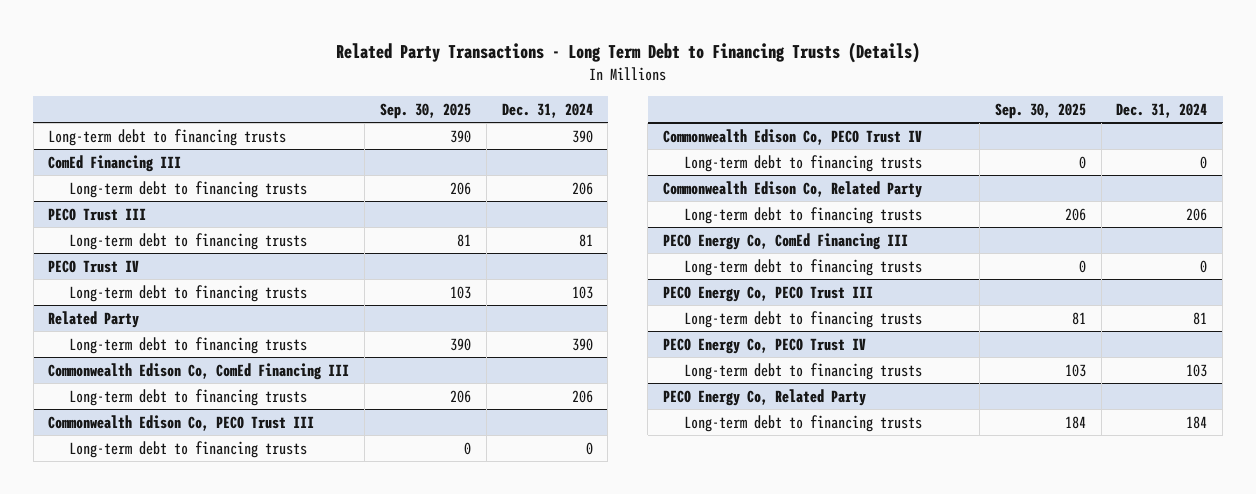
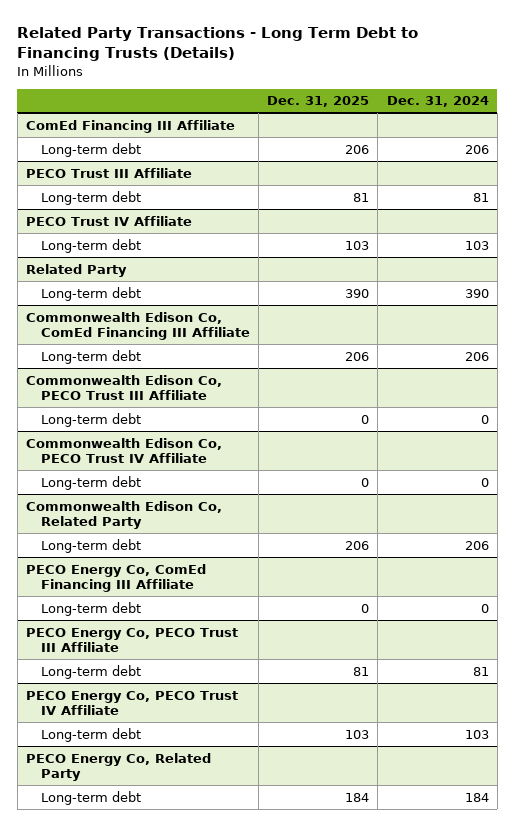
- | Sep. 30, 2025 | Dec. 31, 2024
+ | Dec. 31, 2025 | Dec. 31, 2024
- Long-term debt to financing trusts | 390 | 390
- ComEd Financing III
- Long-term debt to financing trusts | 206 | 206
- PECO Trust III
- Long-term debt to financing trusts | 81 | 81
- PECO Trust IV
- Long-term debt to financing trusts | 103 | 103
+ ComEd Financing III Affiliate
+ Long-term debt | 206 | 206
+ PECO Trust III Affiliate
+ Long-term debt | 81 | 81
+ PECO Trust IV Affiliate
+ Long-term debt | 103 | 103
@ Related Party
- Long-term debt to financing trusts | 390 | 390
- Commonwealth Edison Co, ComEd Financing III
- Long-term debt to financing trusts | 206 | 206
- Commonwealth Edison Co, PECO Trust III
- Long-term debt to financing trusts | 0 | 0
- Commonwealth Edison Co, PECO Trust IV
- Long-term debt to financing trusts | 0 | 0
@ Related Party
+ Long-term debt | 390 | 390
+ Commonwealth Edison Co, ComEd Financing III Affiliate
+ Long-term debt | 206 | 206
+ Commonwealth Edison Co, PECO Trust III Affiliate
+ Long-term debt | 0 | 0
+ Commonwealth Edison Co, PECO Trust IV Affiliate
+ Long-term debt | 0 | 0
@ Commonwealth Edison Co, Related Party
- Long-term debt to financing trusts | 206 | 206
- PECO Energy Co, ComEd Financing III
- Long-term debt to financing trusts | 0 | 0
- PECO Energy Co, PECO Trust III
- Long-term debt to financing trusts | 81 | 81
- PECO Energy Co, PECO Trust IV
- Long-term debt to financing trusts | 103 | 103
@ Commonwealth Edison Co, Related Party
+ Long-term debt | 206 | 206
+ PECO Energy Co, ComEd Financing III Affiliate
+ Long-term debt | 0 | 0
+ PECO Energy Co, PECO Trust III Affiliate
+ Long-term debt | 81 | 81
+ PECO Energy Co, PECO Trust IV Affiliate
+ Long-term debt | 103 | 103
@ PECO Energy Co, Related Party
- Long-term debt to financing trusts | 184 | 184
+ Long-term debt | 184 | 184

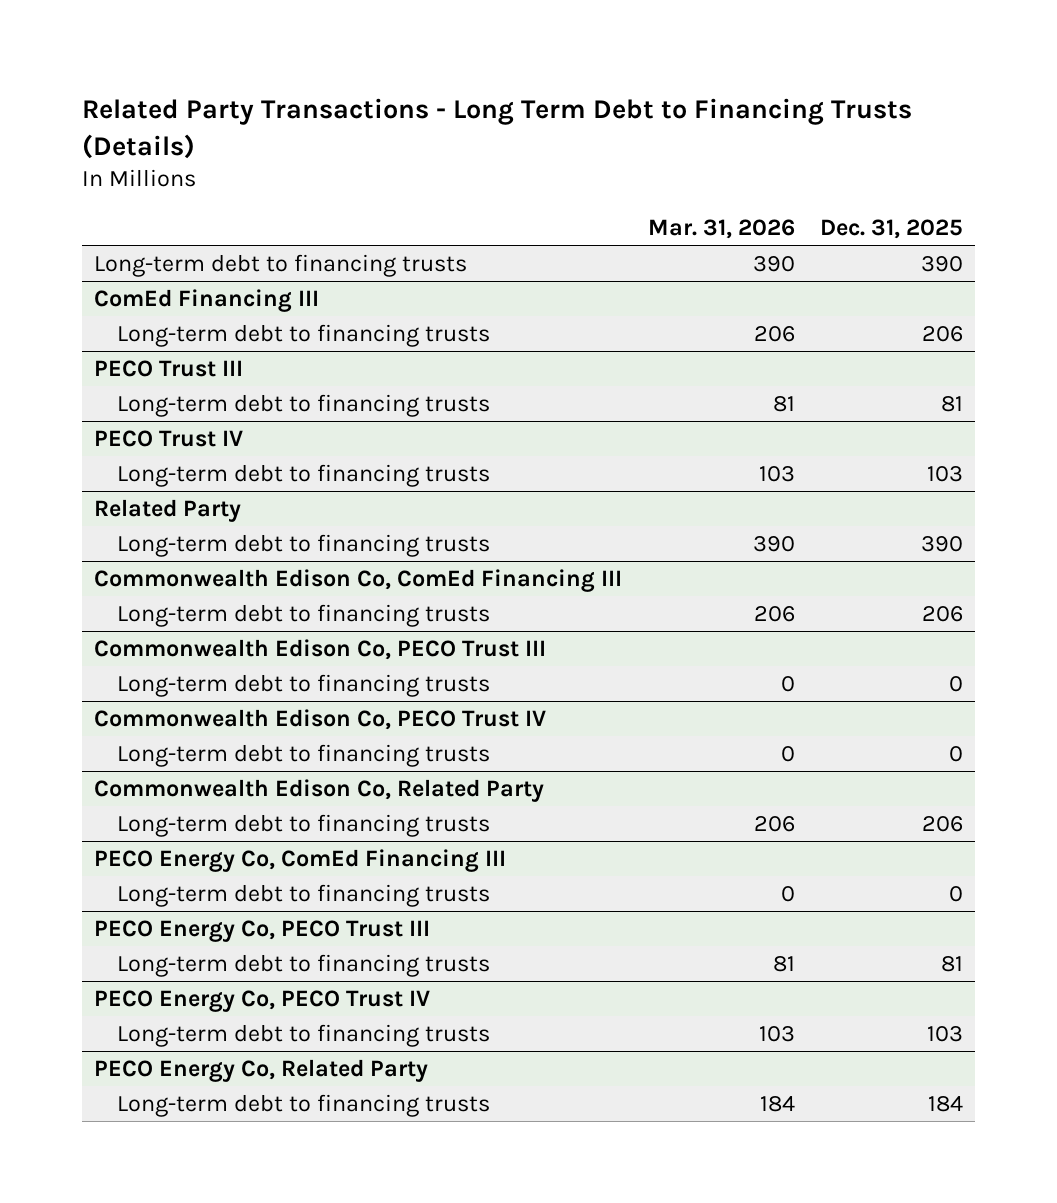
- | Dec. 31, 2025 | Dec. 31, 2024
+ | Mar. 31, 2026 | Dec. 31, 2025
- ComEd Financing III Affiliate
- Long-term debt | 206 | 206
- PECO Trust III Affiliate
- Long-term debt | 81 | 81
- PECO Trust IV Affiliate
- Long-term debt | 103 | 103
+ Long-term debt to financing trusts | 390 | 390
+ ComEd Financing III
+ Long-term debt to financing trusts | 206 | 206
+ PECO Trust III
+ Long-term debt to financing trusts | 81 | 81
+ PECO Trust IV
+ Long-term debt to financing trusts | 103 | 103
@ Related Party
- Long-term debt | 390 | 390
- Commonwealth Edison Co, ComEd Financing III Affiliate
- Long-term debt | 206 | 206
- Commonwealth Edison Co, PECO Trust III Affiliate
- Long-term debt | 0 | 0
- Commonwealth Edison Co, PECO Trust IV Affiliate
- Long-term debt | 0 | 0
@ Related Party
+ Long-term debt to financing trusts | 390 | 390
+ Commonwealth Edison Co, ComEd Financing III
+ Long-term debt to financing trusts | 206 | 206
+ Commonwealth Edison Co, PECO Trust III
+ Long-term debt to financing trusts | 0 | 0
+ Commonwealth Edison Co, PECO Trust IV
+ Long-term debt to financing trusts | 0 | 0
@ Commonwealth Edison Co, Related Party
- Long-term debt | 206 | 206
- PECO Energy Co, ComEd Financing III Affiliate
- Long-term debt | 0 | 0
- PECO Energy Co, PECO Trust III Affiliate
- Long-term debt | 81 | 81
- PECO Energy Co, PECO Trust IV Affiliate
- Long-term debt | 103 | 103
@ Commonwealth Edison Co, Related Party
+ Long-term debt to financing trusts | 206 | 206
+ PECO Energy Co, ComEd Financing III
+ Long-term debt to financing trusts | 0 | 0
+ PECO Energy Co, PECO Trust III
+ Long-term debt to financing trusts | 81 | 81
+ PECO Energy Co, PECO Trust IV
+ Long-term debt to financing trusts | 103 | 103
@ PECO Energy Co, Related Party
- Long-term debt | 184 | 184
+ Long-term debt to financing trusts | 184 | 184

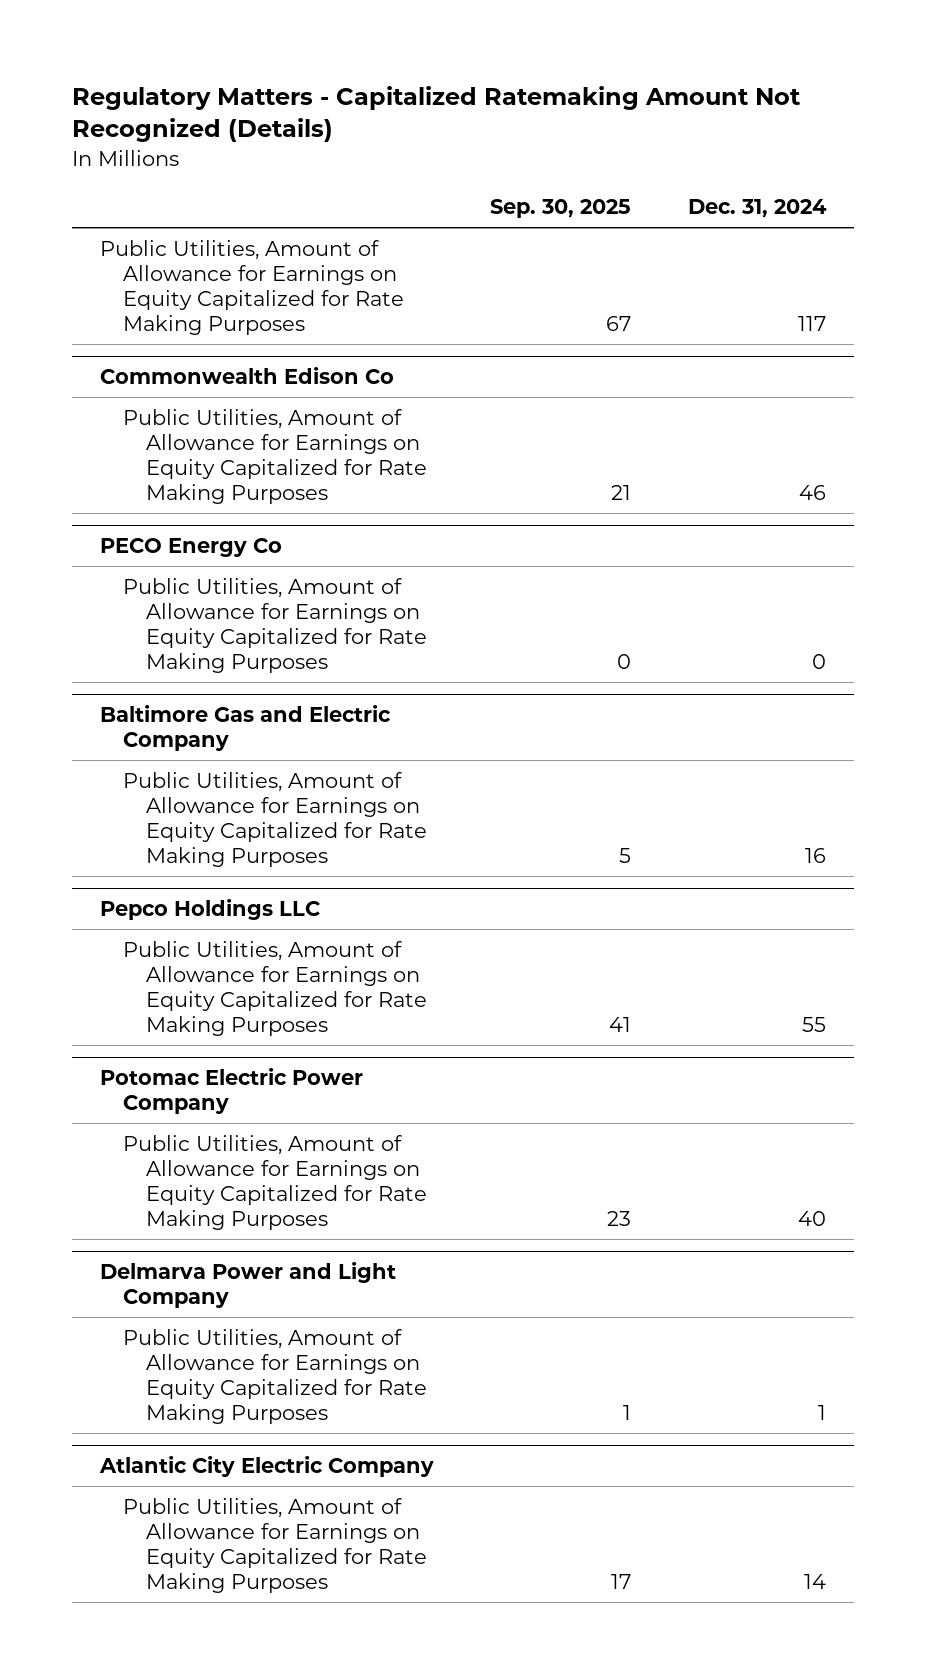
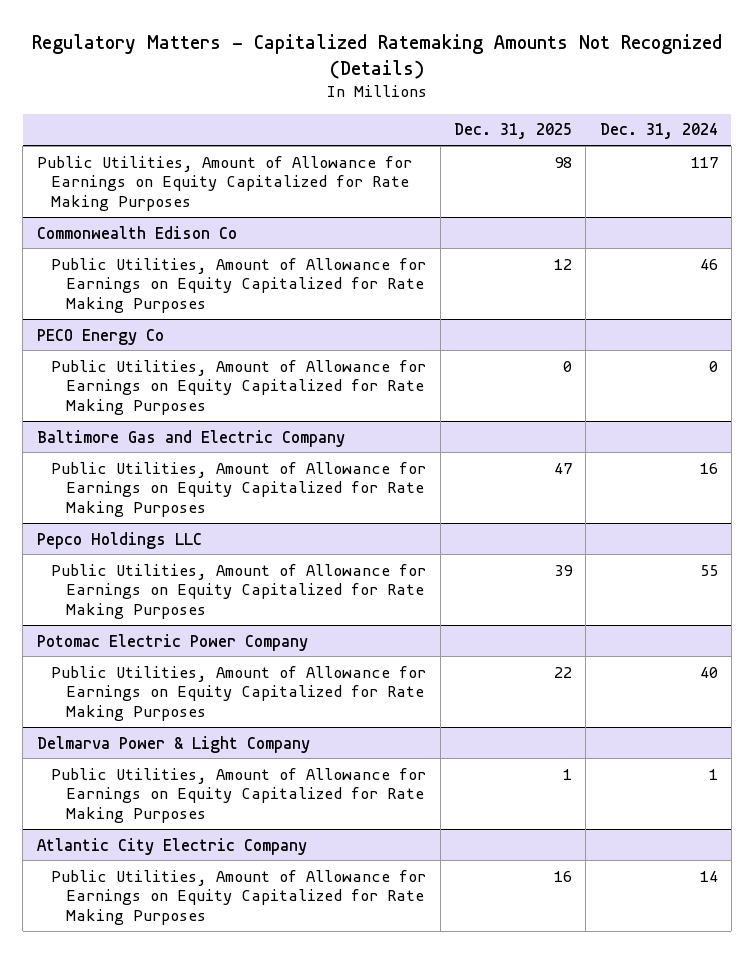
- Regulatory Matters - Capitalized Ratemaking Amount Not Recognized (Details)
+ Regulatory Matters - Capitalized Ratemaking Amounts Not Recognized (Details)
- | Sep. 30, 2025 | Dec. 31, 2024
+ | Dec. 31, 2025 | Dec. 31, 2024
- Delmarva Power and Light Company
+ Delmarva Power & Light Company

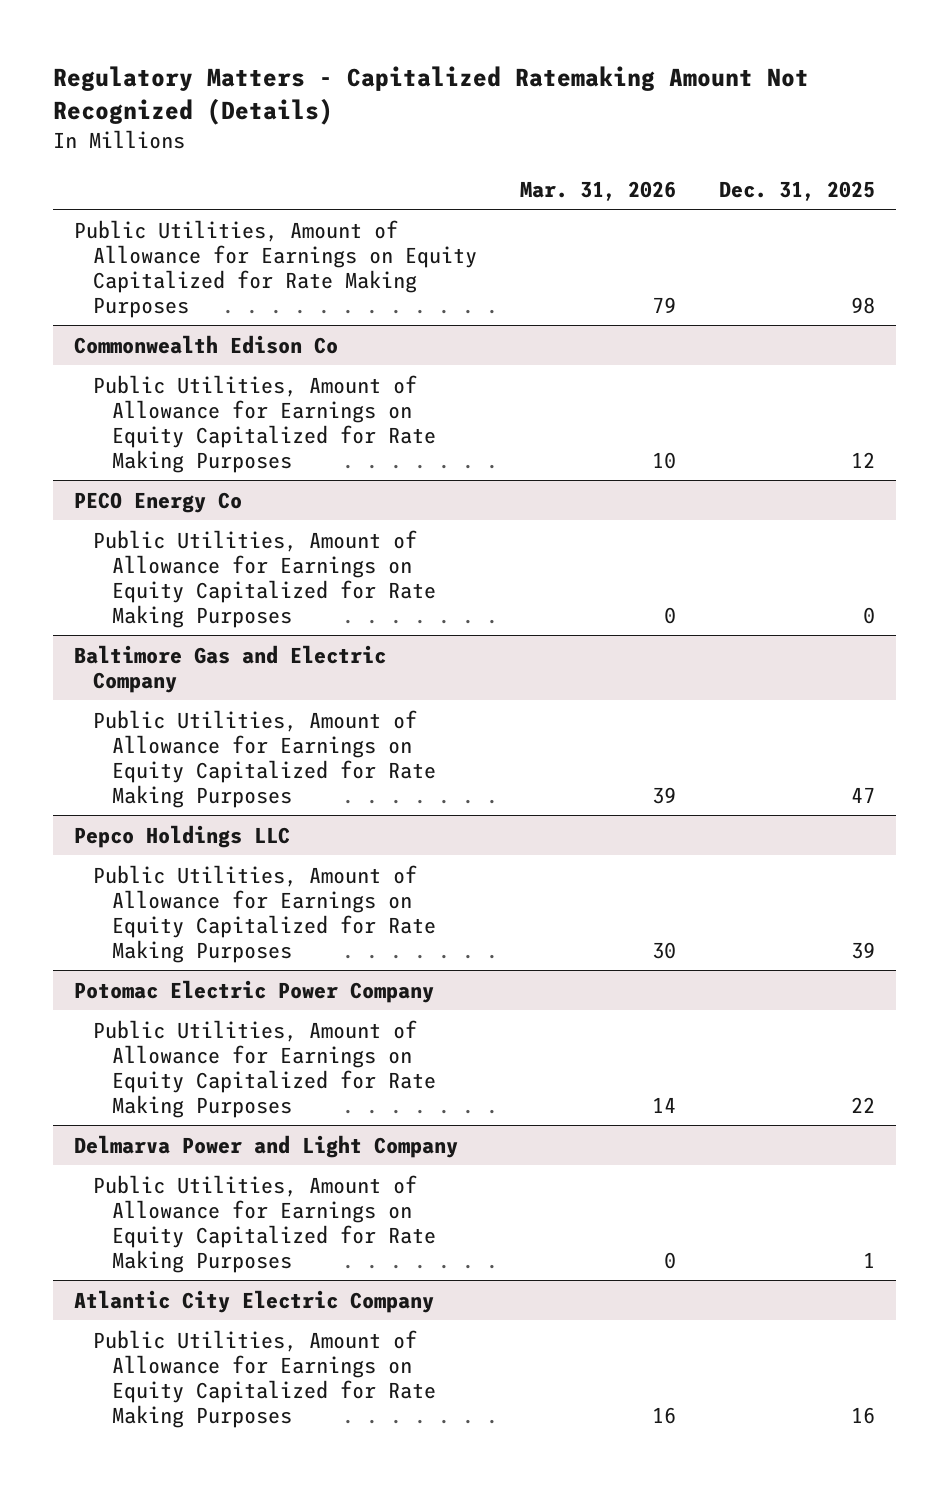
- Regulatory Matters - Capitalized Ratemaking Amounts Not Recognized (Details)
+ Regulatory Matters - Capitalized Ratemaking Amount Not Recognized (Details)
- | Dec. 31, 2025 | Dec. 31, 2024
+ | Mar. 31, 2026 | Dec. 31, 2025
- Delmarva Power & Light Company
+ Delmarva Power and Light Company

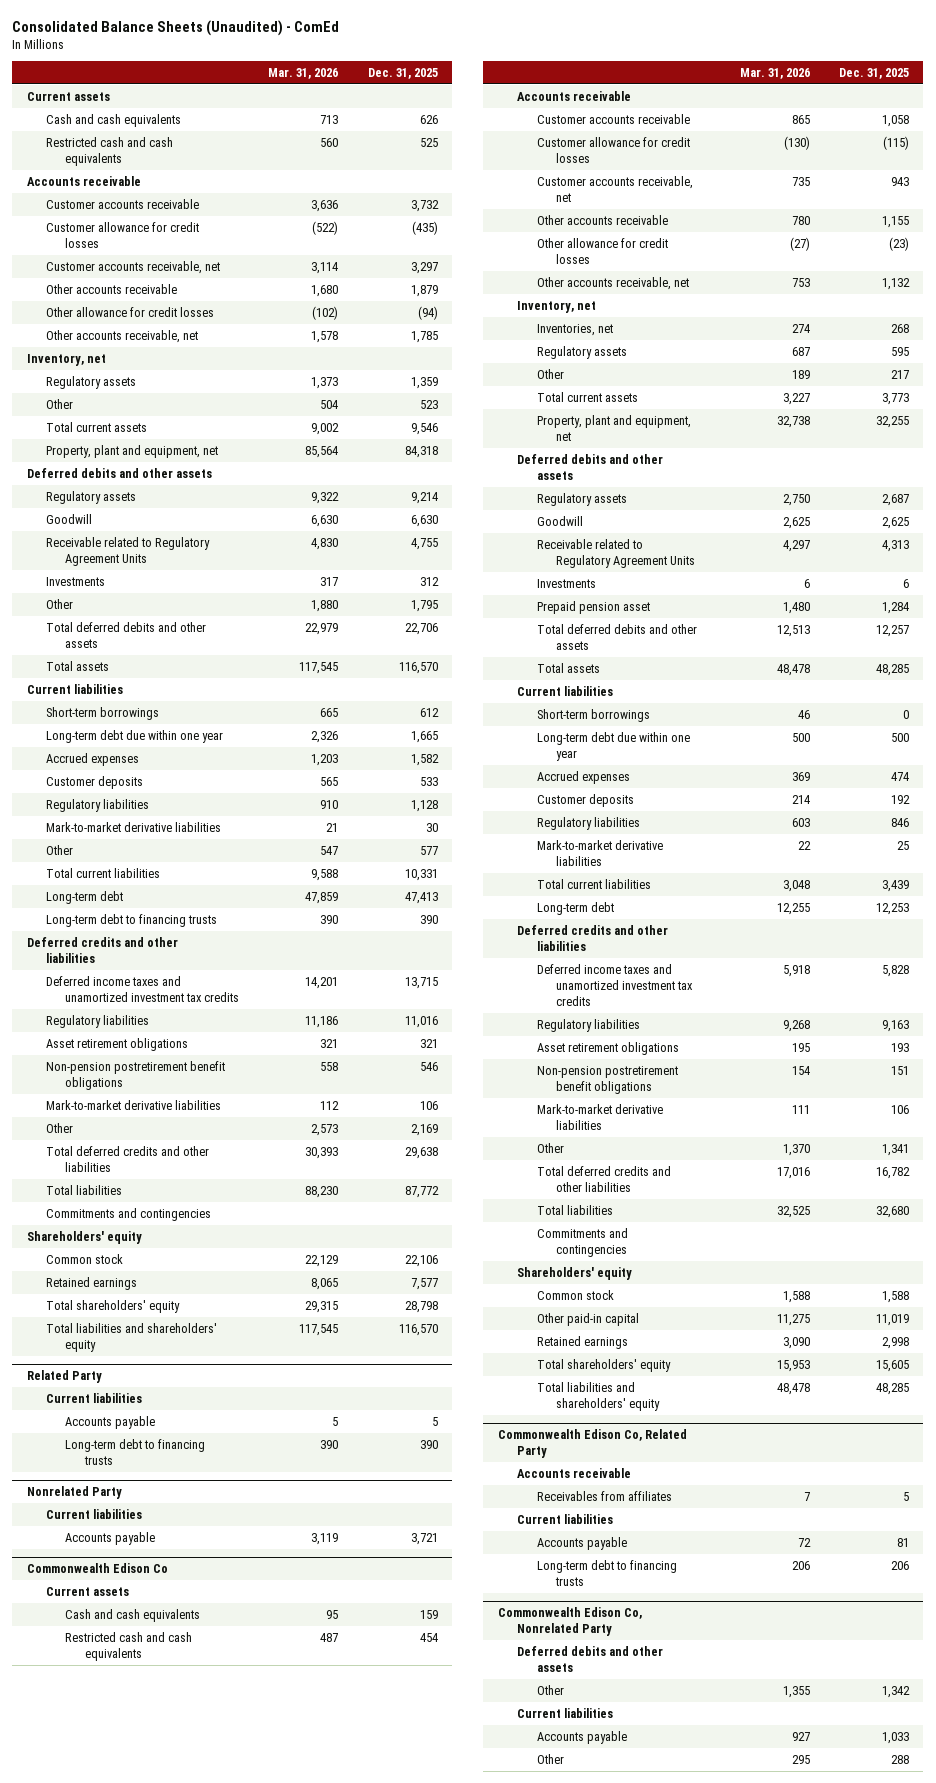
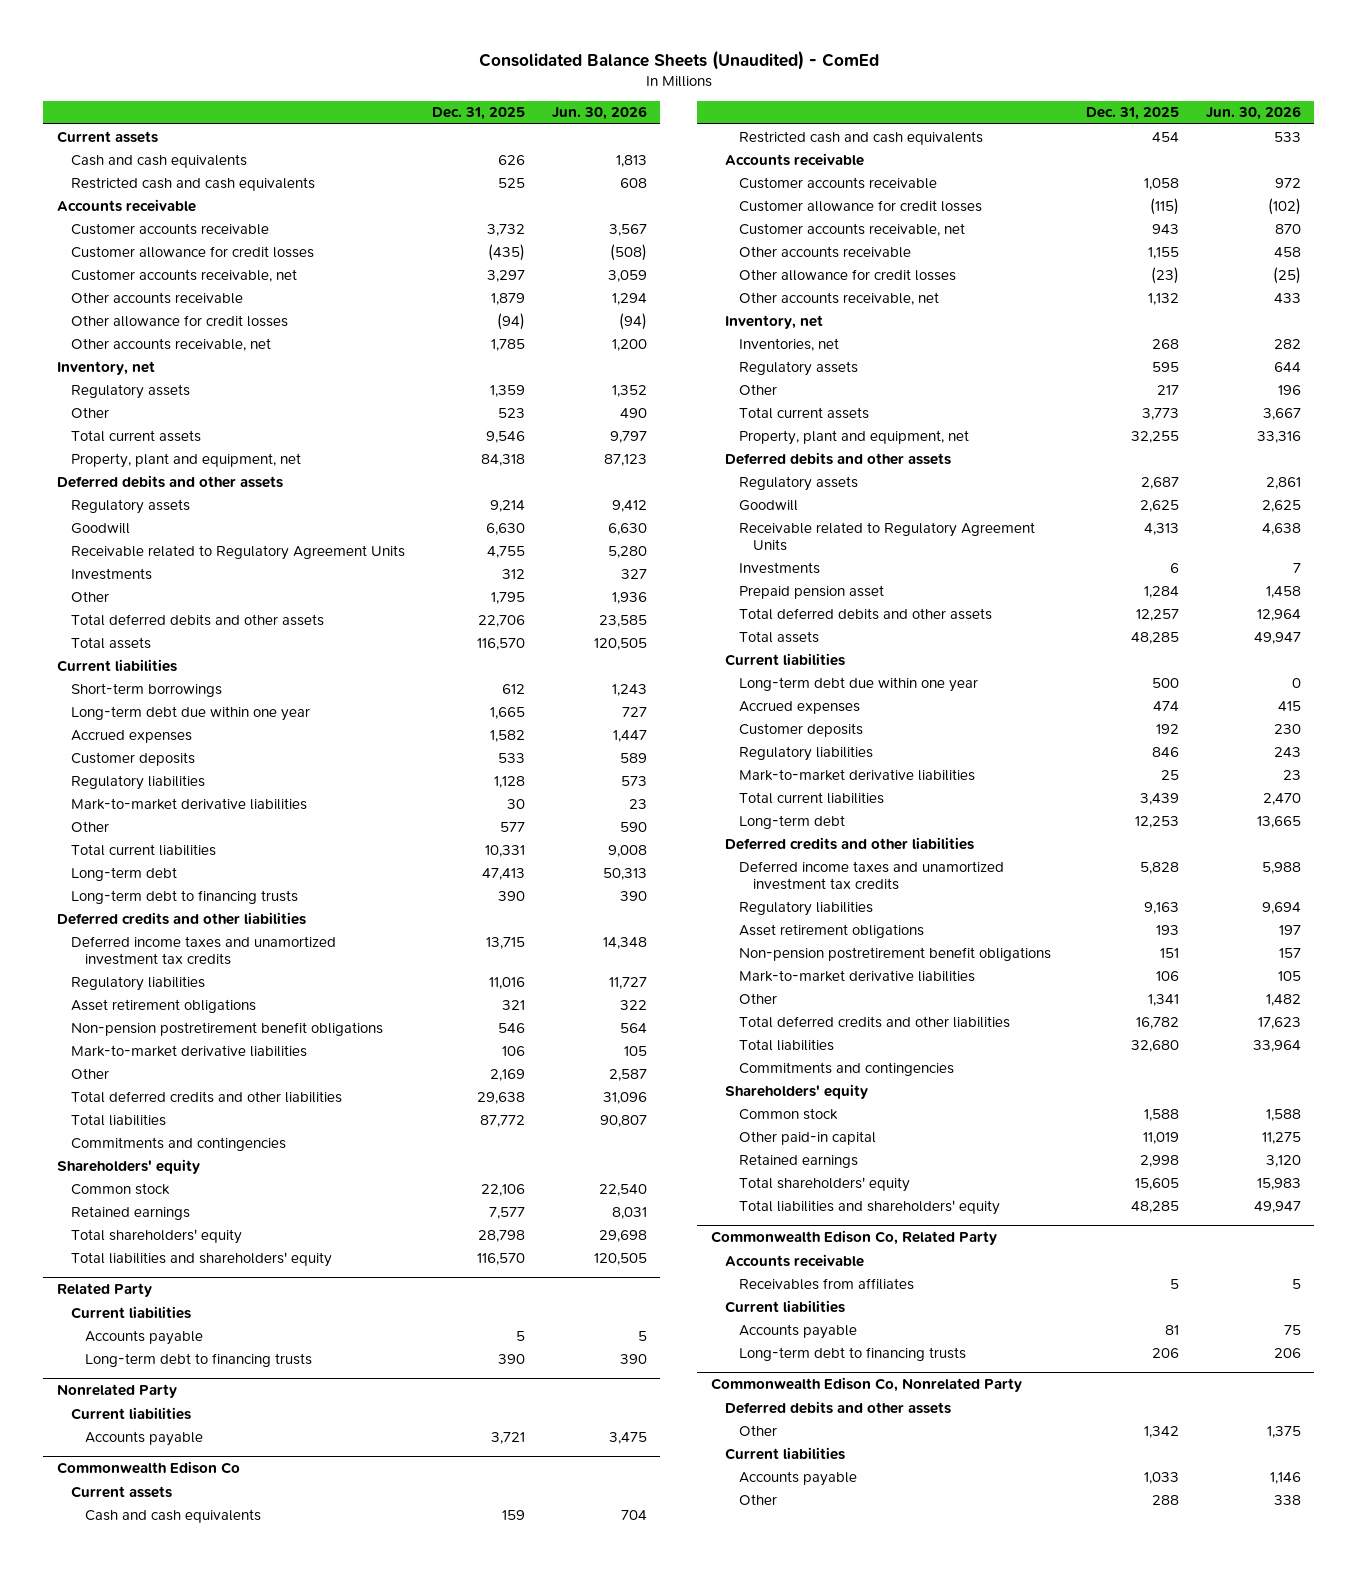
- | Mar. 31, 2026 | Dec. 31, 2025
+ | Dec. 31, 2025 | Jun. 30, 2026
@ Commonwealth Edison Co
- Short-term borrowings | 46 | 0

